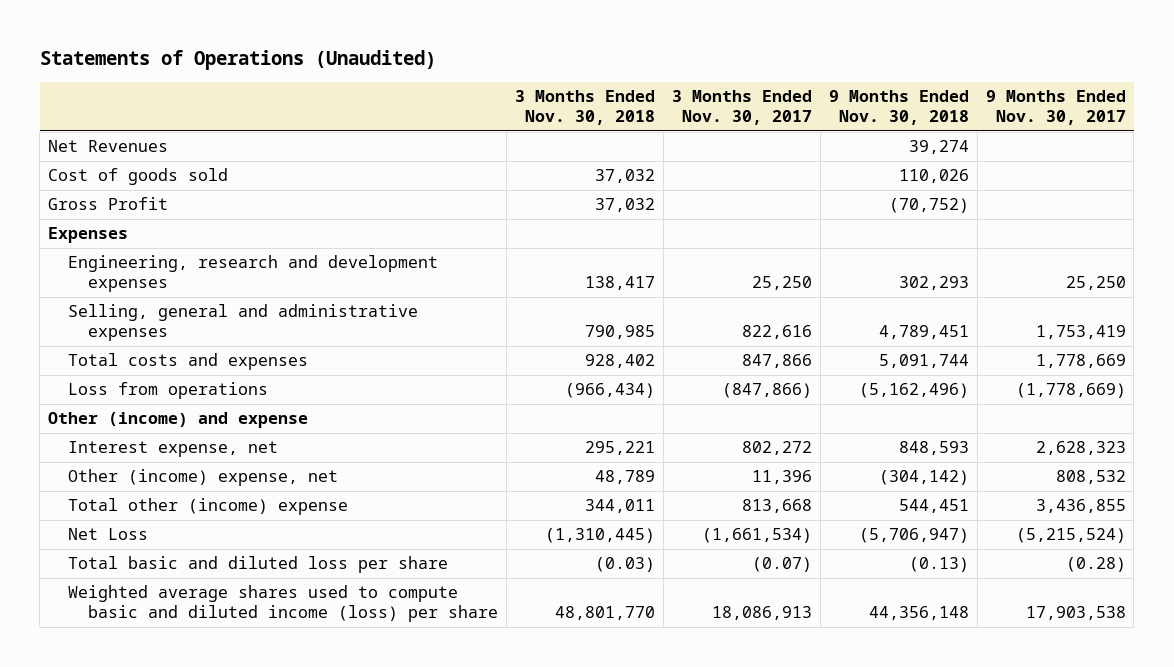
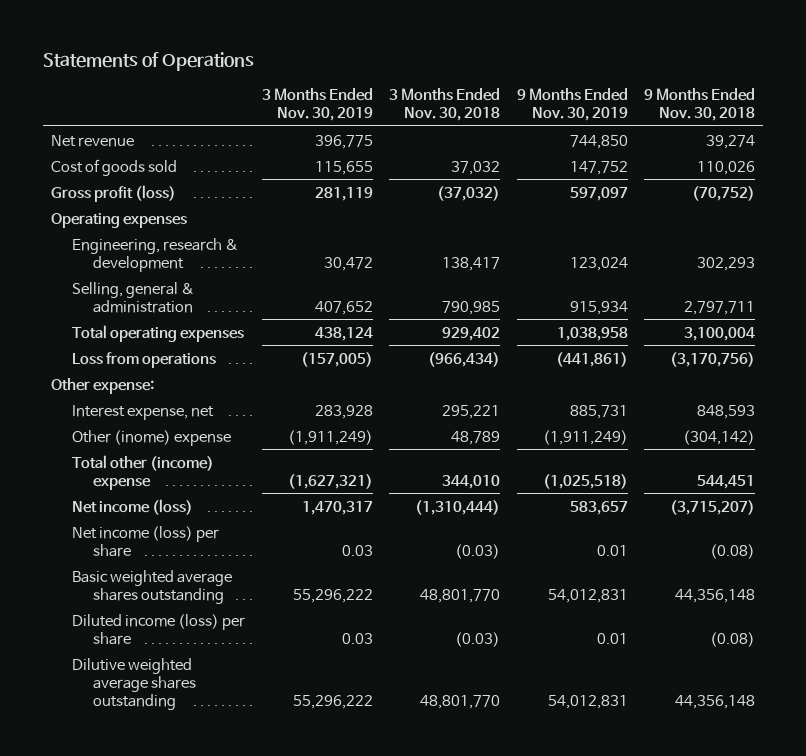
- Statements of Operations (Unaudited)
+ Statements of Operations
- | 3 Months Ended Nov. 30, 2018 | 3 Months Ended Nov. 30, 2017 | 9 Months Ended Nov. 30, 2018 | 9 Months Ended Nov. 30, 2017
+ | 3 Months Ended Nov. 30, 2019 | 3 Months Ended Nov. 30, 2018 | 9 Months Ended Nov. 30, 2019 | 9 Months Ended Nov. 30, 2018
- Net Revenues | | | 39,274 |
+ Net revenue | 396,775 | | 744,850 | 39,274
- Gross Profit | 37,032 | | (70,752) |
- Expenses
- Engineering, research and development expenses | 138,417 | 25,250 | 302,293 | 25,250
- Selling, general and administrative expenses | 790,985 | 822,616 | 4,789,451 | 1,753,419
- Total costs and expenses | 928,402 | 847,866 | 5,091,744 | 1,778,669
- Loss from operations | (966,434) | (847,866) | (5,162,496) | (1,778,669)
- Other (income) and expense
+ Gross profit (loss) | 281,119 | (37,032) | 597,097 | (70,752)
+ Operating expenses
+ Engineering, research & development | 30,472 | 138,417 | 123,024 | 302,293
+ Selling, general & administration | 407,652 | 790,985 | 915,934 | 2,797,711
+ Total operating expenses | 438,124 | 929,402 | 1,038,958 | 3,100,004
+ Loss from operations | (157,005) | (966,434) | (441,861) | (3,170,756)
+ Other expense:
- Other (income) expense, net | 48,789 | 11,396 | (304,142) | 808,532
- Total other (income) expense | 344,011 | 813,668 | 544,451 | 3,436,855
- Net Loss | (1,310,445) | (1,661,534) | (5,706,947) | (5,215,524)
- Total basic and diluted loss per share | (0.03) | (0.07) | (0.13) | (0.28)
- Weighted average shares used to compute basic and diluted income (loss) per share | 48,801,770 | 18,086,913 | 44,356,148 | 17,903,538
+ Other (inome) expense | (1,911,249) | 48,789 | (1,911,249) | (304,142)
+ Total other (income) expense | (1,627,321) | 344,010 | (1,025,518) | 544,451
+ Net income (loss) | 1,470,317 | (1,310,444) | 583,657 | (3,715,207)
+ Net income (loss) per share | 0.03 | (0.03) | 0.01 | (0.08)
+ Basic weighted average shares outstanding | 55,296,222 | 48,801,770 | 54,012,831 | 44,356,148
+ Diluted income (loss) per share | 0.03 | (0.03) | 0.01 | (0.08)
+ Dilutive weighted average shares outstanding | 55,296,222 | 48,801,770 | 54,012,831 | 44,356,148

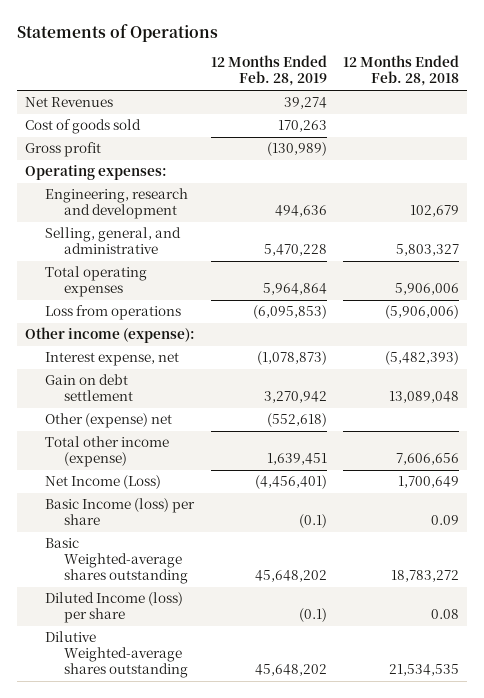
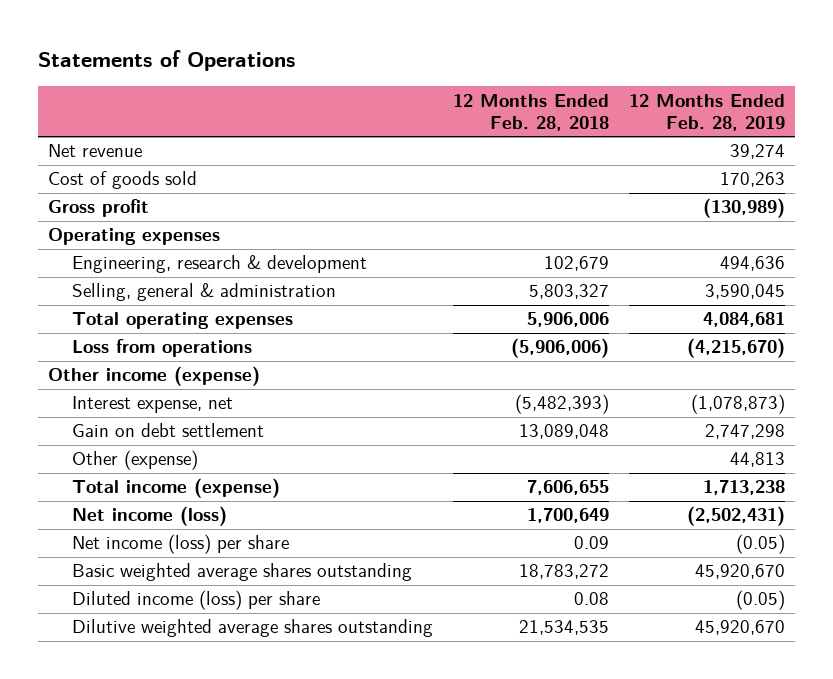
- | 12 Months Ended Feb. 28, 2019 | 12 Months Ended Feb. 28, 2018
+ | 12 Months Ended Feb. 28, 2018 | 12 Months Ended Feb. 28, 2019
- Net Revenues | 39,274 |
+ Net revenue | | 39,274
- Operating expenses:
- Engineering, research and development | 494,636 | 102,679
- Selling, general, and administrative | 5,470,228 | 5,803,327
- Total operating expenses | 5,964,864 | 5,906,006
- Loss from operations | (6,095,853) | (5,906,006)
- Other income (expense):
+ Operating expenses
+ Engineering, research & development | 102,679 | 494,636
+ Selling, general & administration | 5,803,327 | 3,590,045
+ Total operating expenses | 5,906,006 | 4,084,681
+ Loss from operations | (5,906,006) | (4,215,670)
+ Other income (expense)
- Gain on debt settlement | 3,270,942 | 13,089,048
- Other (expense) net | (552,618) |
- Total other income (expense) | 1,639,451 | 7,606,656
- Net Income (Loss) | (4,456,401) | 1,700,649
- Basic Income (loss) per share | (0.1) | 0.09
- Basic Weighted-average shares outstanding | 45,648,202 | 18,783,272
- Diluted Income (loss) per share | (0.1) | 0.08
- Dilutive Weighted-average shares outstanding | 45,648,202 | 21,534,535
+ Gain on debt settlement | 13,089,048 | 2,747,298
+ Other (expense) | | 44,813
+ Total income (expense) | 7,606,655 | 1,713,238
+ Net income (loss) | 1,700,649 | (2,502,431)
+ Net income (loss) per share | 0.09 | (0.05)
+ Basic weighted average shares outstanding | 18,783,272 | 45,920,670
+ Diluted income (loss) per share | 0.08 | (0.05)
+ Dilutive weighted average shares outstanding | 21,534,535 | 45,920,670

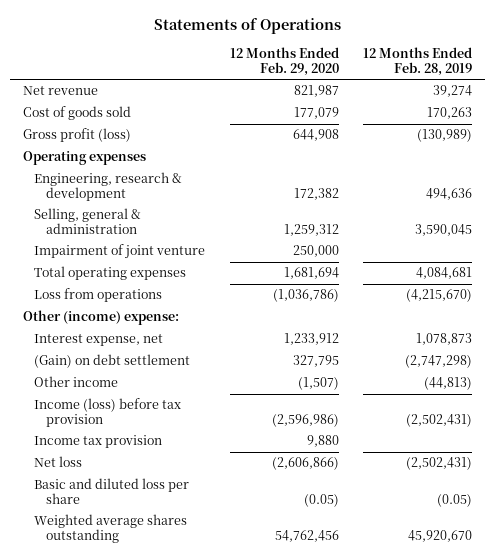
- | 12 Months Ended Feb. 28, 2018 | 12 Months Ended Feb. 28, 2019
+ | 12 Months Ended Feb. 29, 2020 | 12 Months Ended Feb. 28, 2019
- Gross profit | | (130,989)
+ Gross profit (loss) | 644,908 | (130,989)
+ Impairment of joint venture | 250,000 |
- Other income (expense)
- Interest expense, net | (5,482,393) | (1,078,873)
- Gain on debt settlement | 13,089,048 | 2,747,298
- Other (expense) | | 44,813
- Total income (expense) | 7,606,655 | 1,713,238
- Net income (loss) | 1,700,649 | (2,502,431)
- Net income (loss) per share | 0.09 | (0.05)
- Basic weighted average shares outstanding | 18,783,272 | 45,920,670
- Diluted income (loss) per share | 0.08 | (0.05)
- Dilutive weighted average shares outstanding | 21,534,535 | 45,920,670
+ Other (income) expense:
+ Interest expense, net | 1,233,912 | 1,078,873
+ (Gain) on debt settlement | 327,795 | (2,747,298)
+ Other income | (1,507) | (44,813)
+ Income (loss) before tax provision | (2,596,986) | (2,502,431)
+ Income tax provision | 9,880 |
+ Net loss | (2,606,866) | (2,502,431)
+ Basic and diluted loss per share | (0.05) | (0.05)
+ Weighted average shares outstanding | 54,762,456 | 45,920,670

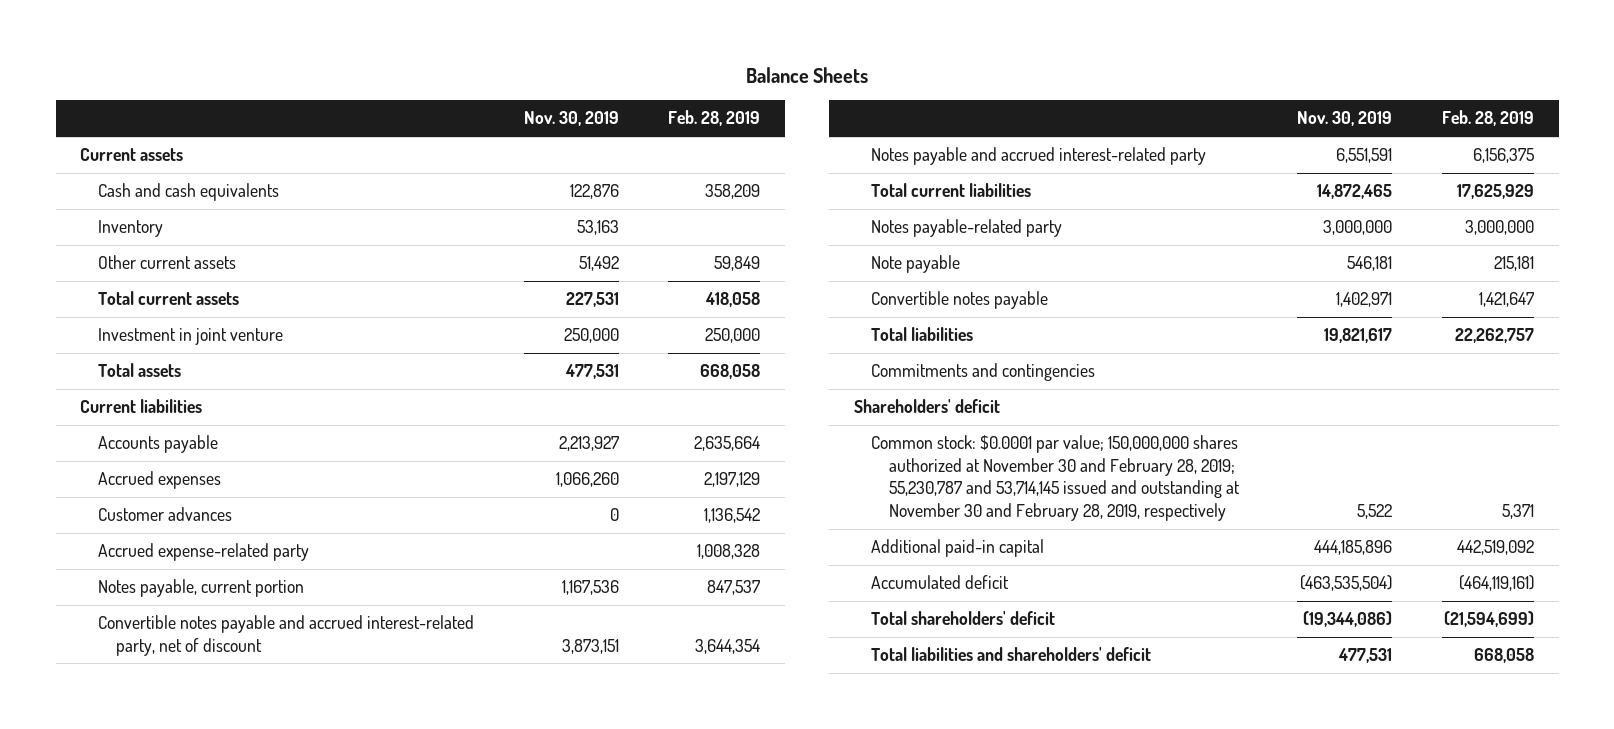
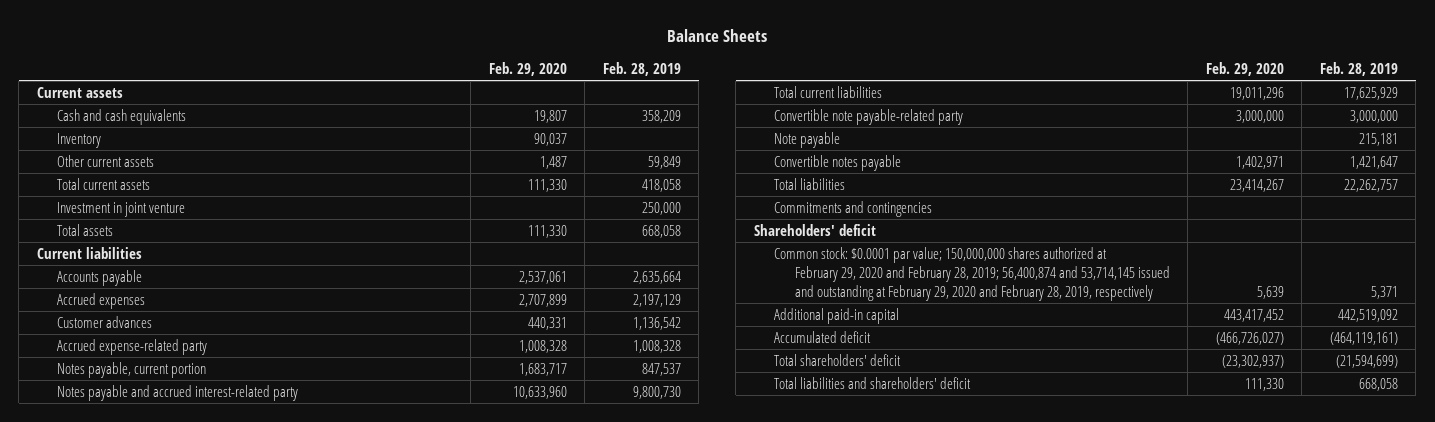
- | Nov. 30, 2019 | Feb. 28, 2019
+ | Feb. 29, 2020 | Feb. 28, 2019
- Convertible notes payable and accrued interest-related party, net of discount | 3,873,151 | 3,644,354
- Notes payable and accrued interest-related party | 6,551,591 | 6,156,375
+ Notes payable and accrued interest-related party | 10,633,960 | 9,800,730
- Notes payable-related party | 3,000,000 | 3,000,000
+ Convertible note payable-related party | 3,000,000 | 3,000,000
- Common stock: $0.0001 par value; 150,000,000 shares authorized at November 30 and February 28, 2019; 55,230,787 and 53,714,145 issued and outstanding at November 30 and February 28, 2019, respectively | 5,522 | 5,371
+ Common stock: $0.0001 par value; 150,000,000 shares authorized at February 29, 2020 and February 28, 2019; 56,400,874 and 53,714,145 issued and outstanding at February 29, 2020 and February 28, 2019, respectively | 5,639 | 5,371

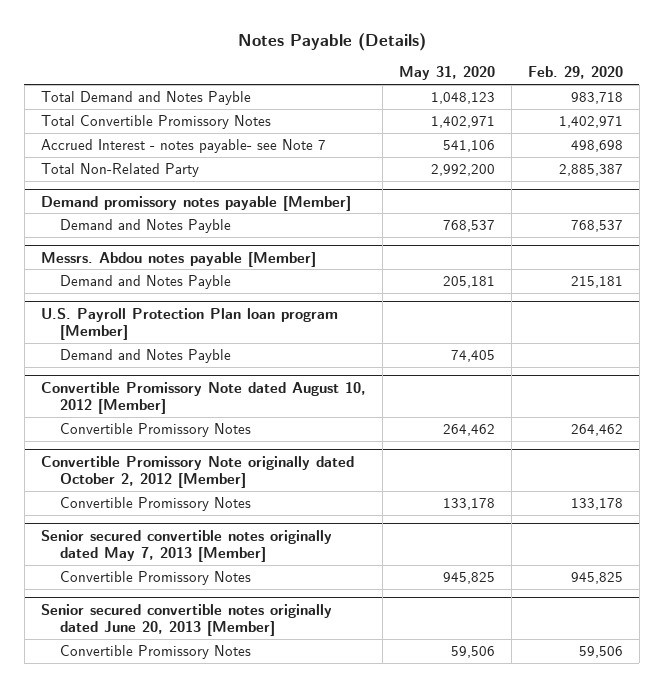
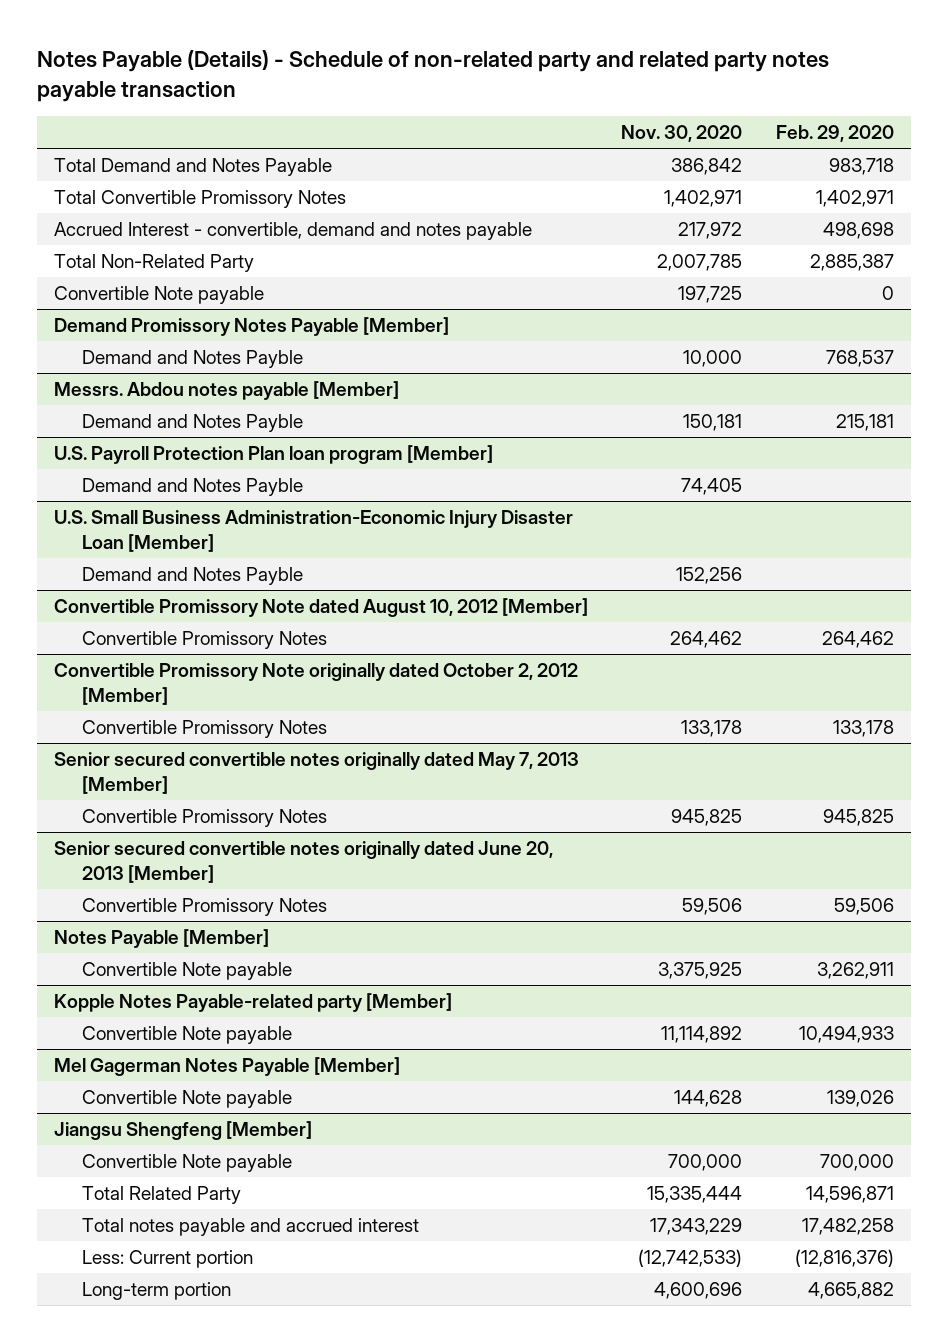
- Notes Payable (Details)
+ Notes Payable (Details) - Schedule of non-related party and related party notes payable transaction
- | May 31, 2020 | Feb. 29, 2020
+ | Nov. 30, 2020 | Feb. 29, 2020
- Total Demand and Notes Payble | 1,048,123 | 983,718
+ Total Demand and Notes Payable | 386,842 | 983,718
- Accrued Interest - notes payable- see Note 7 | 541,106 | 498,698
+ Accrued Interest - convertible, demand and notes payable | 217,972 | 498,698
- Demand promissory notes payable [Member]
+ Convertible Note payable | 197,725 | 0
+ Demand Promissory Notes Payable [Member]
+ U.S. Small Business Administration-Economic Injury Disaster Loan [Member]
+ Demand and Notes Payble | 152,256 |
+ Notes Payable [Member]
+ Convertible Note payable | 3,375,925 | 3,262,911
+ Kopple Notes Payable-related party [Member]
+ Convertible Note payable | 11,114,892 | 10,494,933
+ Mel Gagerman Notes Payable [Member]
+ Convertible Note payable | 144,628 | 139,026
+ Jiangsu Shengfeng [Member]
+ Convertible Note payable | 700,000 | 700,000
+ Total Related Party | 15,335,444 | 14,596,871
+ Total notes payable and accrued interest | 17,343,229 | 17,482,258
+ Less: Current portion | (12,742,533) | (12,816,376)
+ Long-term portion | 4,600,696 | 4,665,882

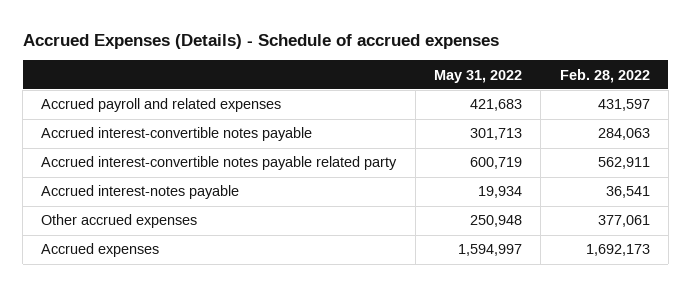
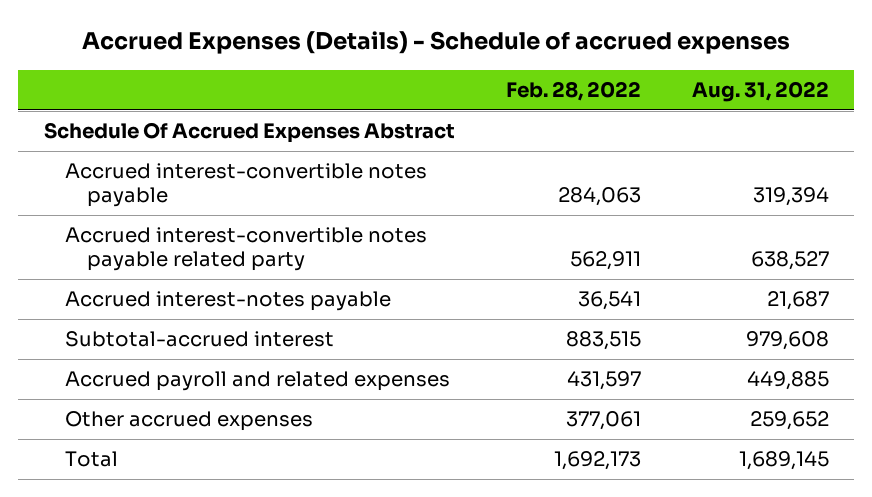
- | May 31, 2022 | Feb. 28, 2022
+ | Feb. 28, 2022 | Aug. 31, 2022
+ Schedule Of Accrued Expenses Abstract
+ Subtotal-accrued interest | 883,515 | 979,608
moved down: Accrued payroll and related expenses | 431,597 | 449,885
- Accrued expenses | 1,594,997 | 1,692,173
+ Total | 1,692,173 | 1,689,145

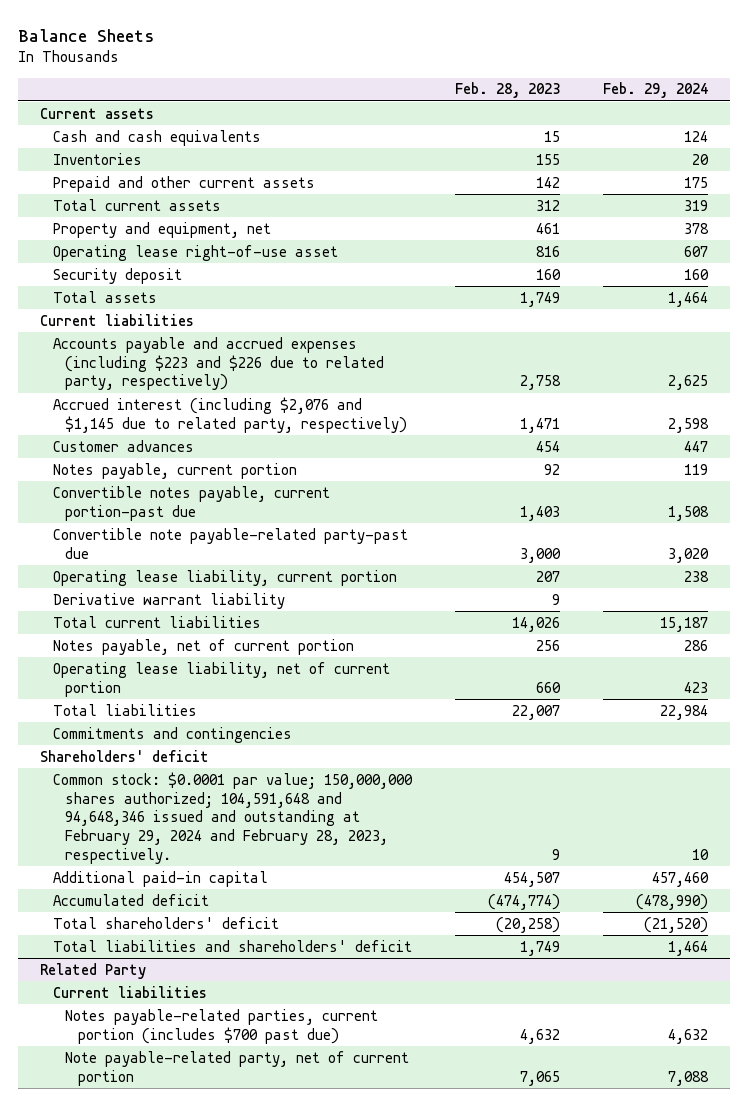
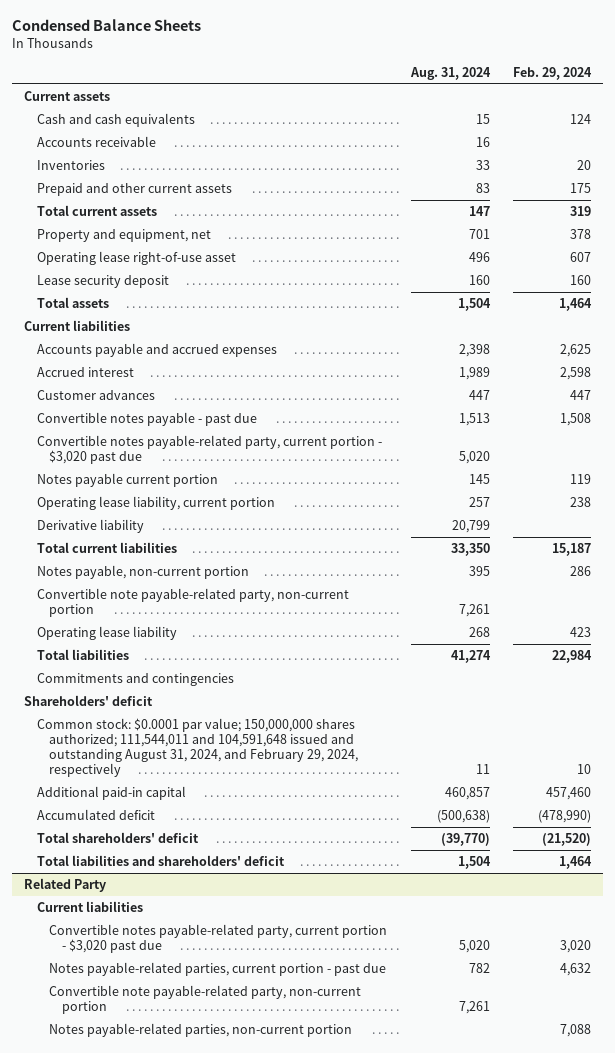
- Balance Sheets
+ Condensed Balance Sheets
- | Feb. 28, 2023 | Feb. 29, 2024
+ | Aug. 31, 2024 | Feb. 29, 2024
+ Accounts receivable | 16 |
- Security deposit | 160 | 160
+ Lease security deposit | 160 | 160
- Accounts payable and accrued expenses (including $223 and $226 due to related party, respectively) | 2,758 | 2,625
- Accrued interest (including $2,076 and $1,145 due to related party, respectively) | 1,471 | 2,598
+ Accounts payable and accrued expenses | 2,398 | 2,625
+ Accrued interest | 1,989 | 2,598
- Notes payable, current portion | 92 | 119
- Convertible notes payable, current portion-past due | 1,403 | 1,508
- Convertible note payable-related party-past due | 3,000 | 3,020
+ Convertible notes payable - past due | 1,513 | 1,508
+ Convertible notes payable-related party, current portion - $3,020 past due | 5,020 |
+ Notes payable current portion | 145 | 119
- Derivative warrant liability | 9 |
+ Derivative liability | 20,799 |
- Notes payable, net of current portion | 256 | 286
- Operating lease liability, net of current portion | 660 | 423
+ Notes payable, non-current portion | 395 | 286
+ Convertible note payable-related party, non-current portion | 7,261 |
+ Operating lease liability | 268 | 423
- Common stock: $0.0001 par value; 150,000,000 shares authorized; 104,591,648 and 94,648,346 issued and outstanding at February 29, 2024 and February 28, 2023, respectively. | 9 | 10
+ Common stock: $0.0001 par value; 150,000,000 shares authorized; 111,544,011 and 104,591,648 issued and outstanding August 31, 2024, and February 29, 2024, respectively | 11 | 10
@ Related Party
- Notes payable-related parties, current portion (includes $700 past due) | 4,632 | 4,632
- Note payable-related party, net of current portion | 7,065 | 7,088
+ Convertible notes payable-related party, current portion - $3,020 past due | 5,020 | 3,020
+ Notes payable-related parties, current portion - past due | 782 | 4,632
+ Convertible note payable-related party, non-current portion | 7,261 |
+ Notes payable-related parties, non-current portion | | 7,088

